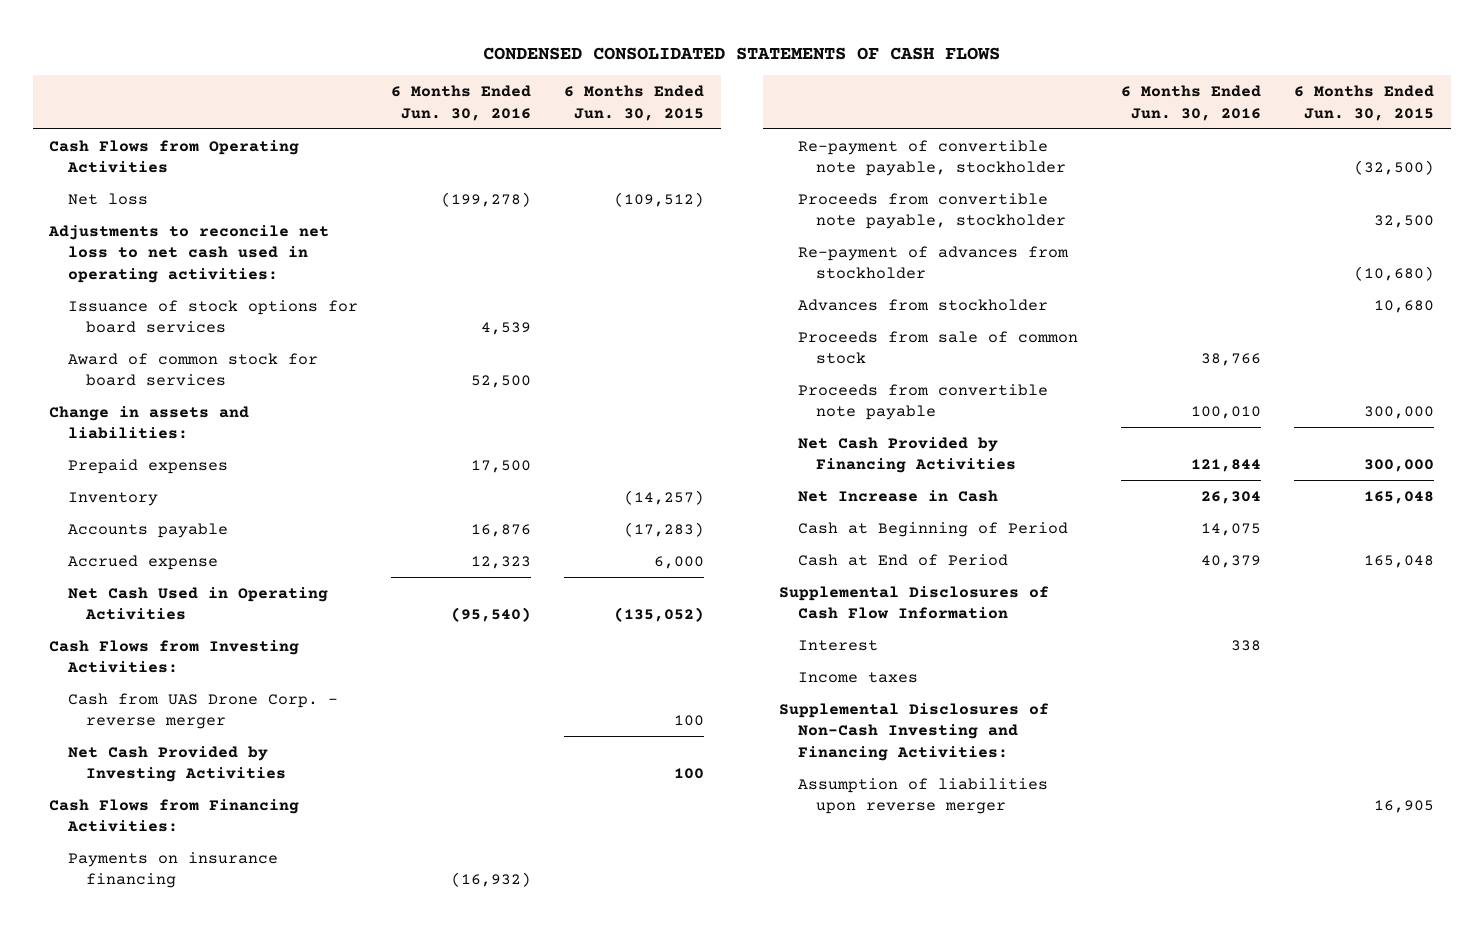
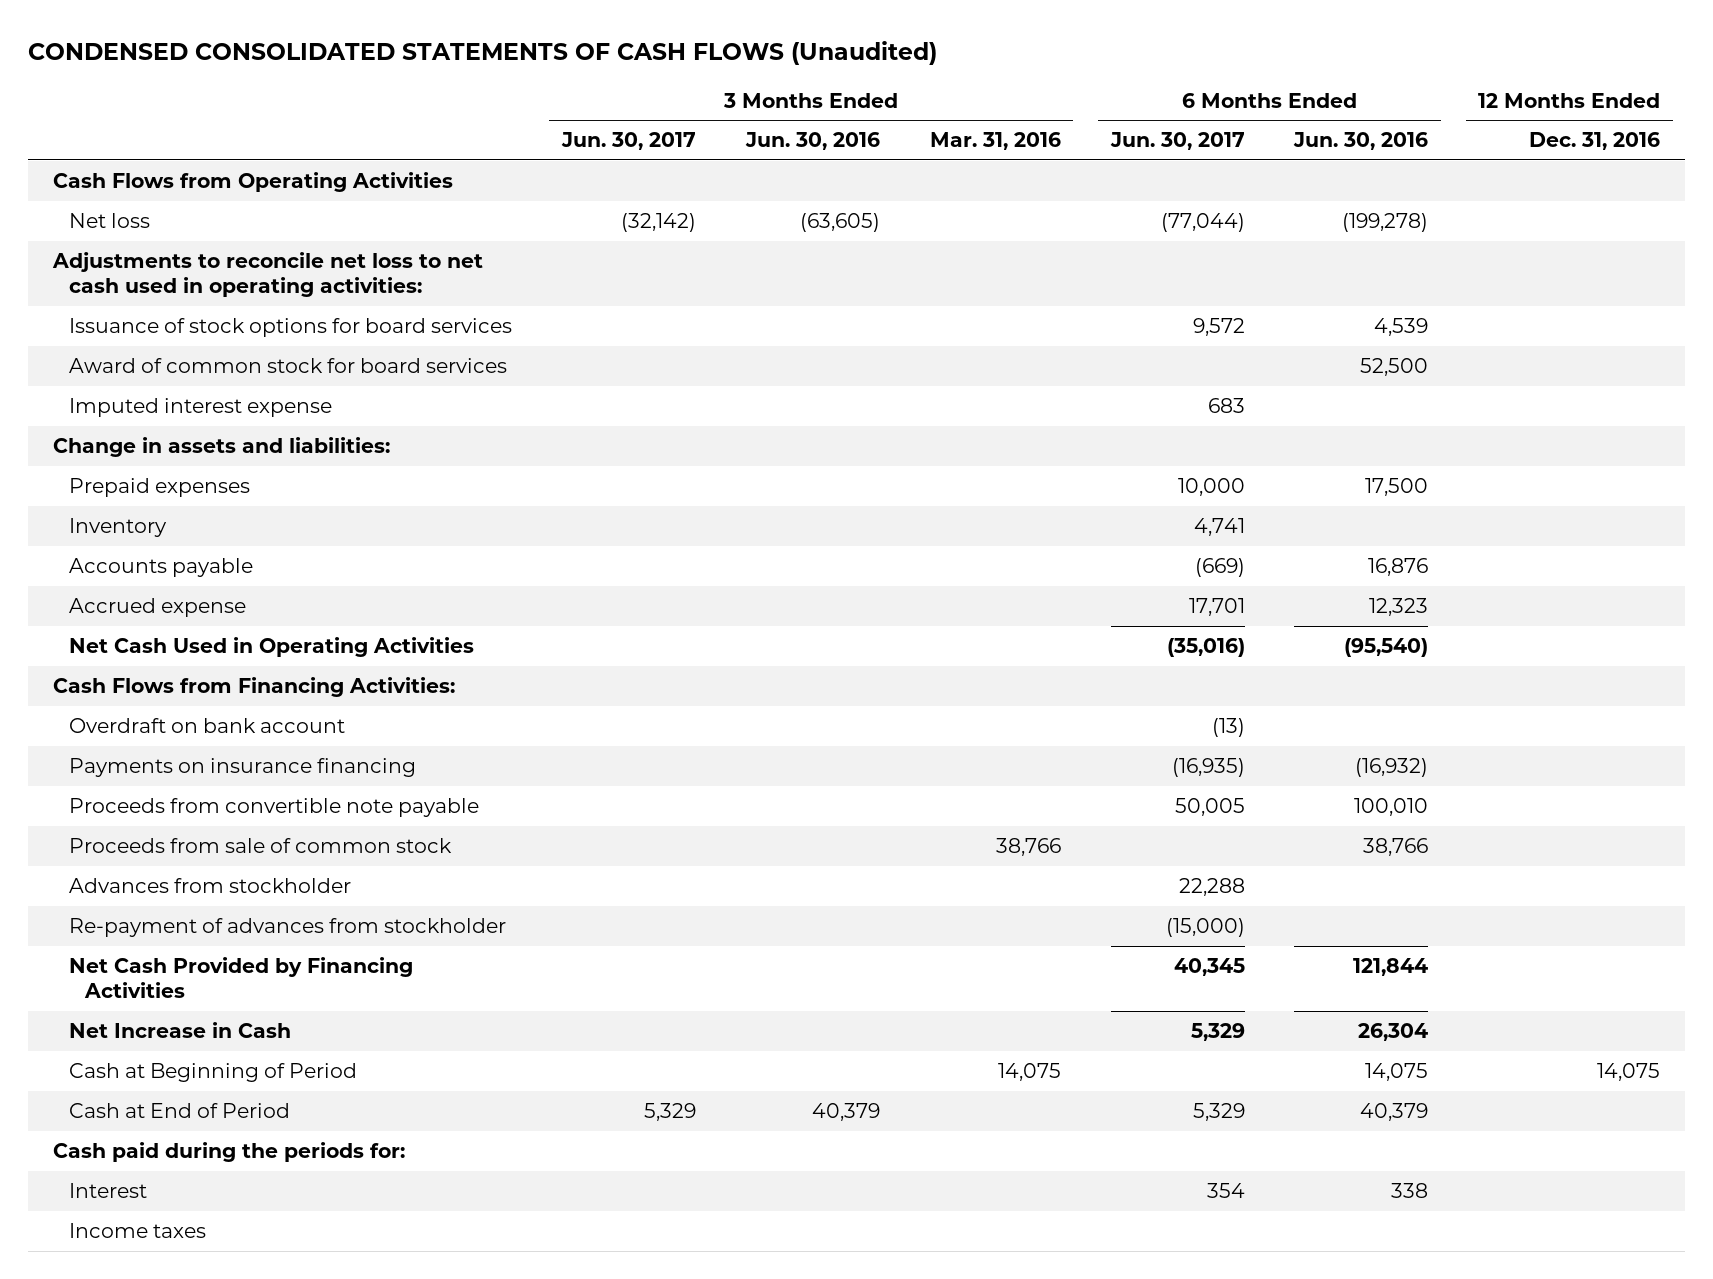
- CONDENSED CONSOLIDATED STATEMENTS OF CASH FLOWS
+ CONDENSED CONSOLIDATED STATEMENTS OF CASH FLOWS (Unaudited)
- | 6 Months Ended Jun. 30, 2016 | 6 Months Ended Jun. 30, 2015
+ | 3 Months Ended Jun. 30, 2017 | 3 Months Ended Jun. 30, 2016 | 3 Months Ended Mar. 31, 2016 | 6 Months Ended Jun. 30, 2017 | 6 Months Ended Jun. 30, 2016 | 12 Months Ended Dec. 31, 2016
+ Imputed interest expense | | | | 683 | |
- Cash Flows from Investing Activities:
- Cash from UAS Drone Corp. - reverse merger | | 100
- Net Cash Provided by Investing Activities | | 100
+ Overdraft on bank account | | | | (13) | |
- Re-payment of convertible note payable, stockholder | | (32,500)
- Proceeds from convertible note payable, stockholder | | 32,500
moved down: Proceeds from sale of common stock | | | 38,766 | | 38,766 |
moved down: Advances from stockholder | | | | 22,288 | |
moved down: Re-payment of advances from stockholder | | | | (15,000) | |
- Supplemental Disclosures of Cash Flow Information
+ Cash paid during the periods for:
- Supplemental Disclosures of Non-Cash Investing and Financing Activities:
- Assumption of liabilities upon reverse merger | | 16,905

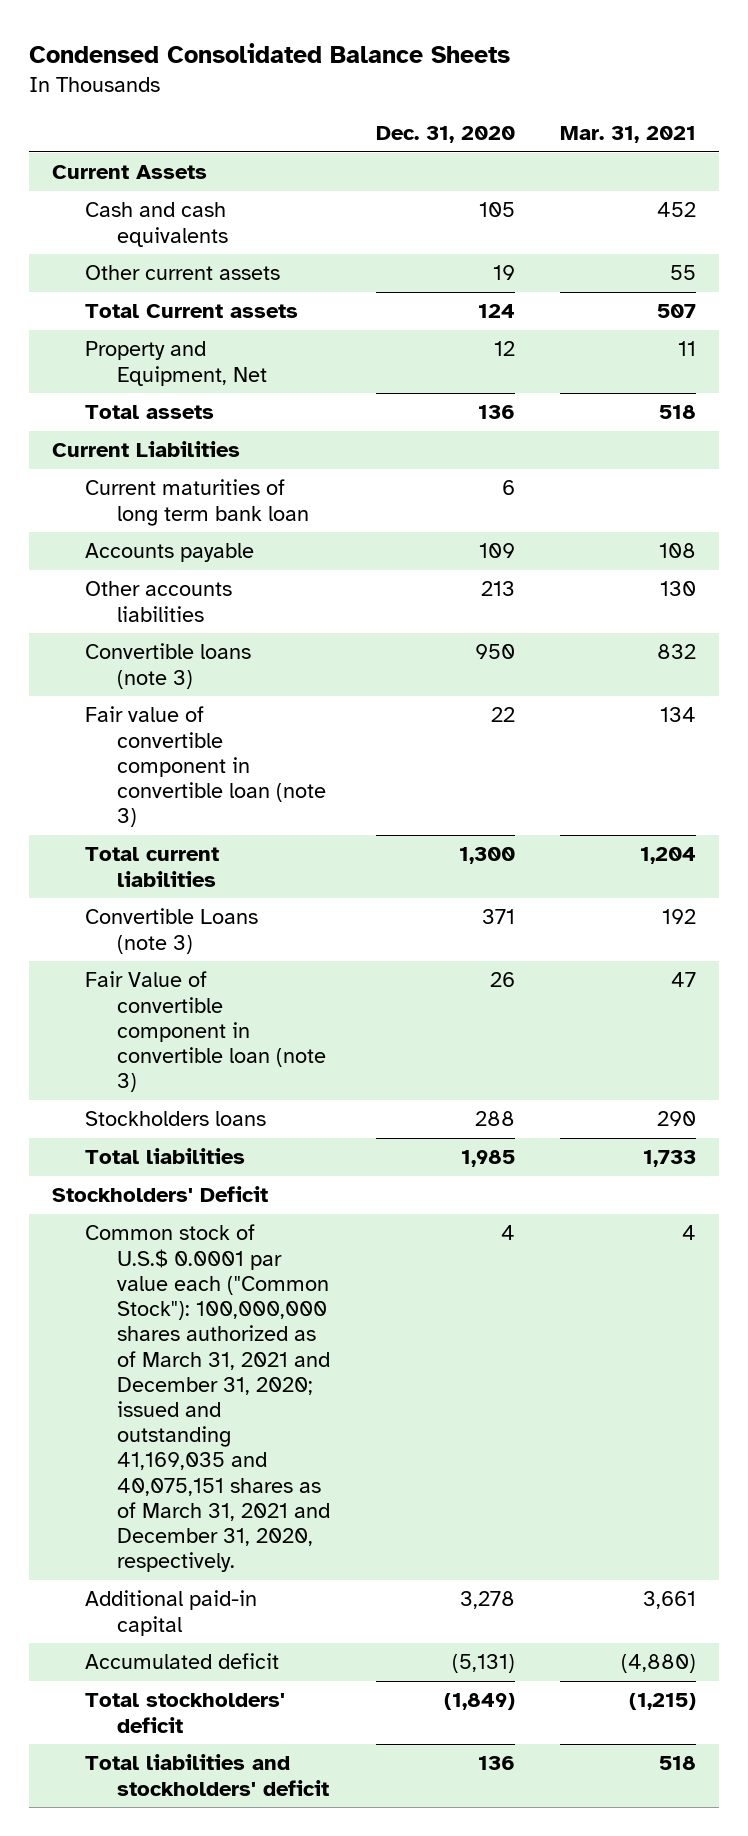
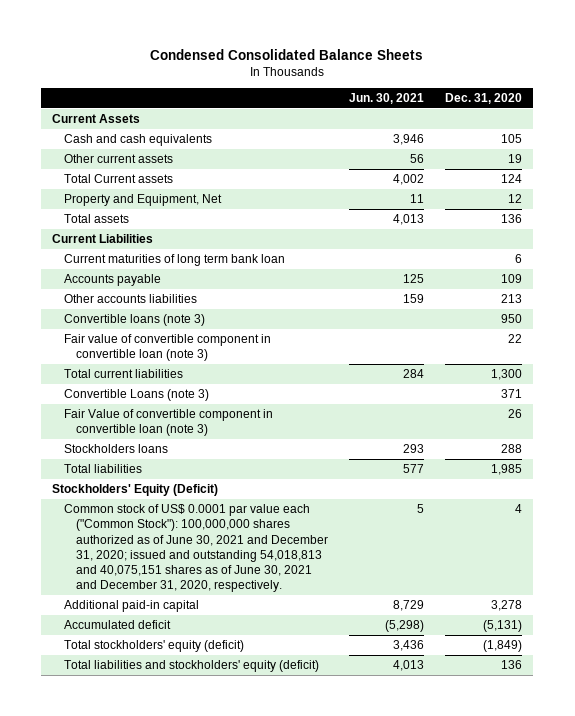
- | Dec. 31, 2020 | Mar. 31, 2021
+ | Jun. 30, 2021 | Dec. 31, 2020
- Stockholders' Deficit
- Common stock of U.S.$ 0.0001 par value each ("Common Stock"): 100,000,000 shares authorized as of March 31, 2021 and December 31, 2020; issued and outstanding 41,169,035 and 40,075,151 shares as of March 31, 2021 and December 31, 2020, respectively. | 4 | 4
+ Stockholders' Equity (Deficit)
+ Common stock of US$ 0.0001 par value each ("Common Stock"): 100,000,000 shares authorized as of June 30, 2021 and December 31, 2020; issued and outstanding 54,018,813 and 40,075,151 shares as of June 30, 2021 and December 31, 2020, respectively. | 5 | 4
- Total stockholders' deficit | (1,849) | (1,215)
- Total liabilities and stockholders' deficit | 136 | 518
+ Total stockholders' equity (deficit) | 3,436 | (1,849)
+ Total liabilities and stockholders' equity (deficit) | 4,013 | 136

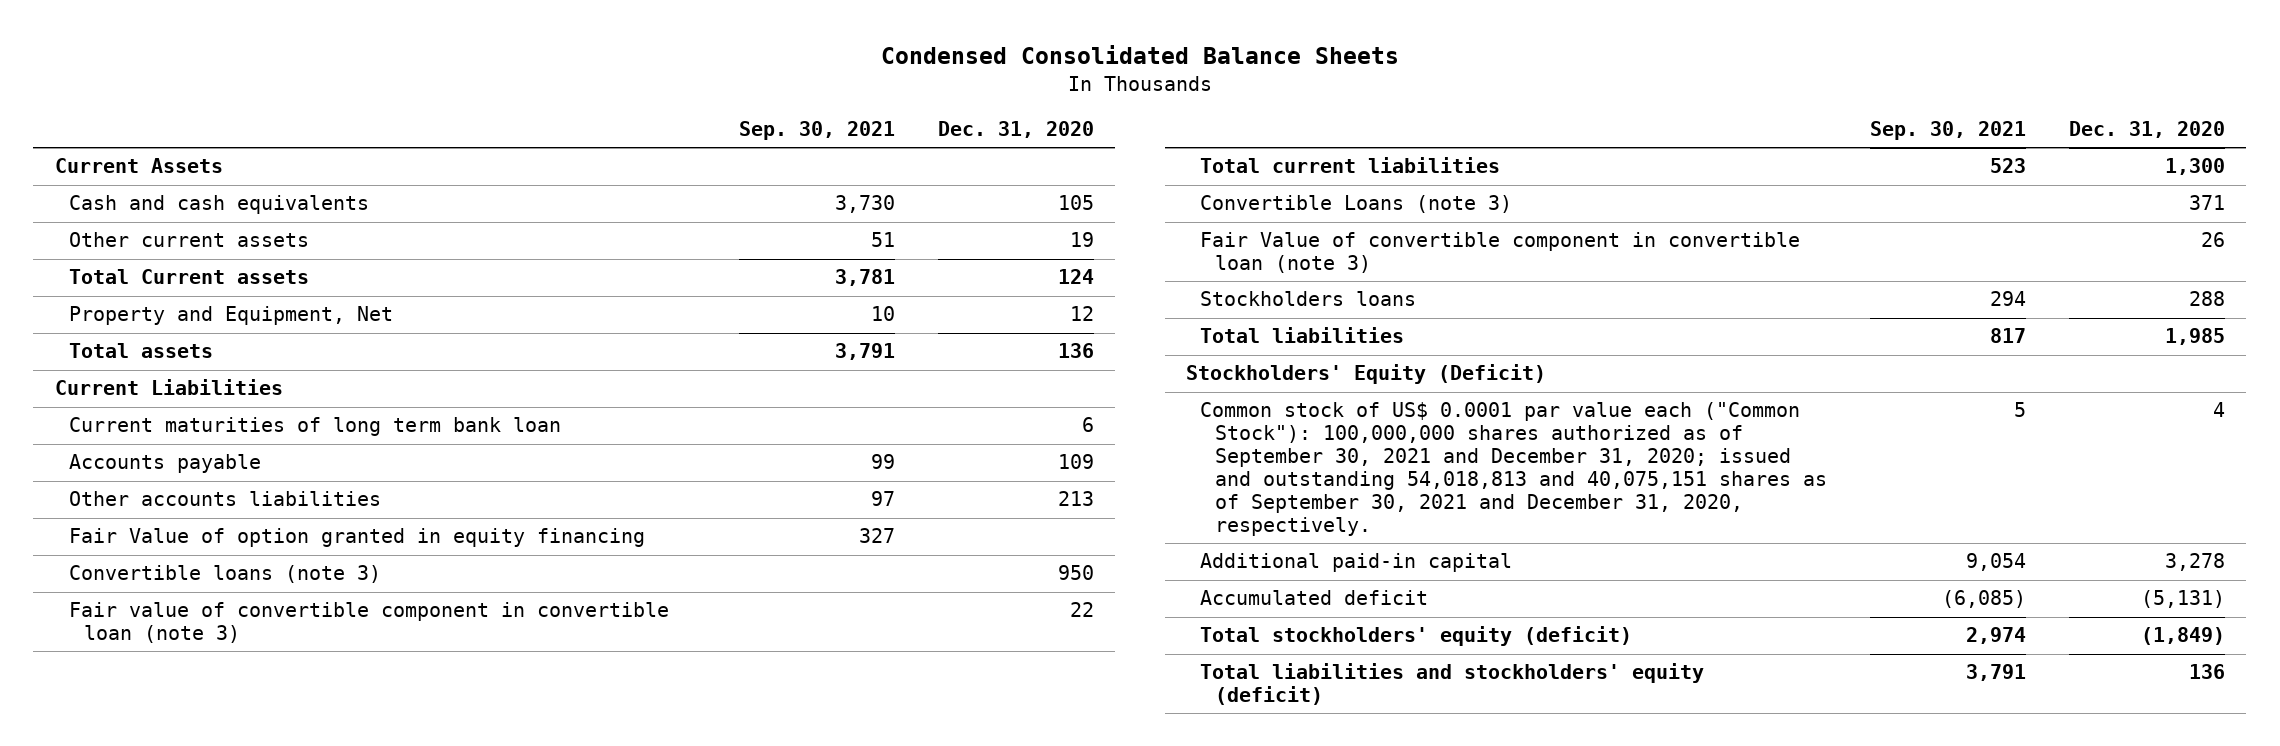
- | Jun. 30, 2021 | Dec. 31, 2020
+ | Sep. 30, 2021 | Dec. 31, 2020
+ Fair Value of option granted in equity financing | 327 |
- Common stock of US$ 0.0001 par value each ("Common Stock"): 100,000,000 shares authorized as of June 30, 2021 and December 31, 2020; issued and outstanding 54,018,813 and 40,075,151 shares as of June 30, 2021 and December 31, 2020, respectively. | 5 | 4
+ Common stock of US$ 0.0001 par value each ("Common Stock"): 100,000,000 shares authorized as of September 30, 2021 and December 31, 2020; issued and outstanding 54,018,813 and 40,075,151 shares as of September 30, 2021 and December 31, 2020, respectively. | 5 | 4

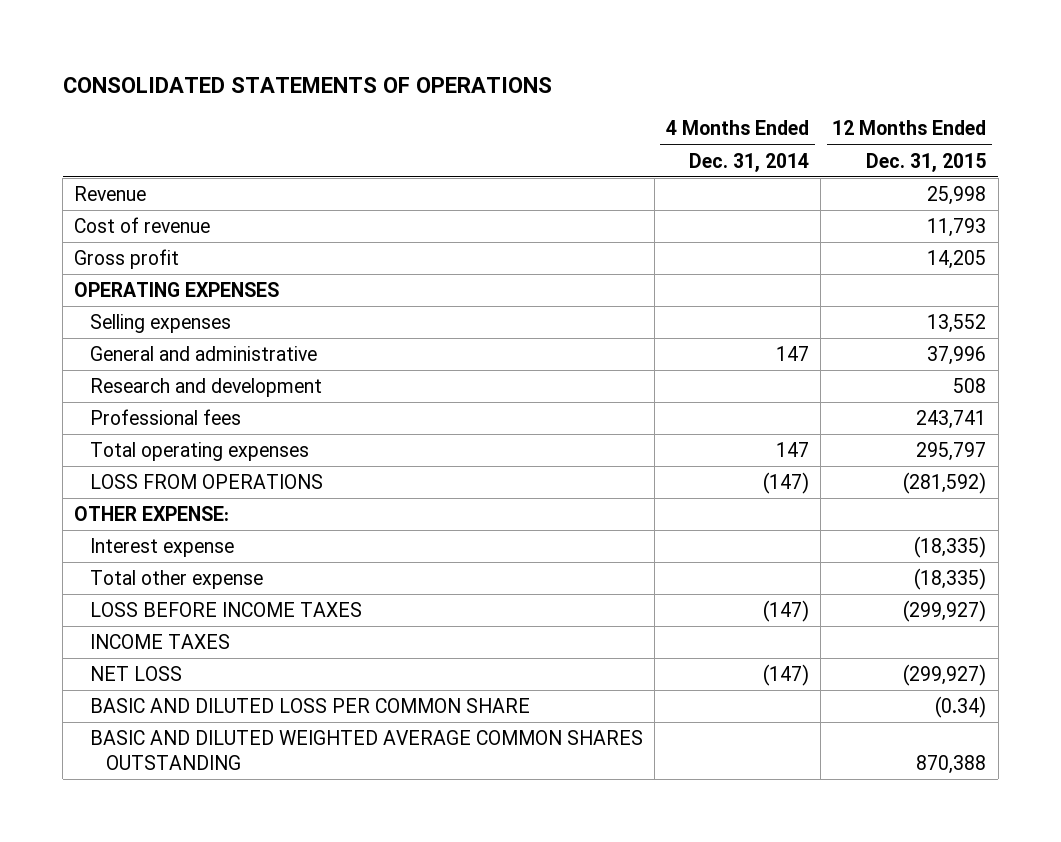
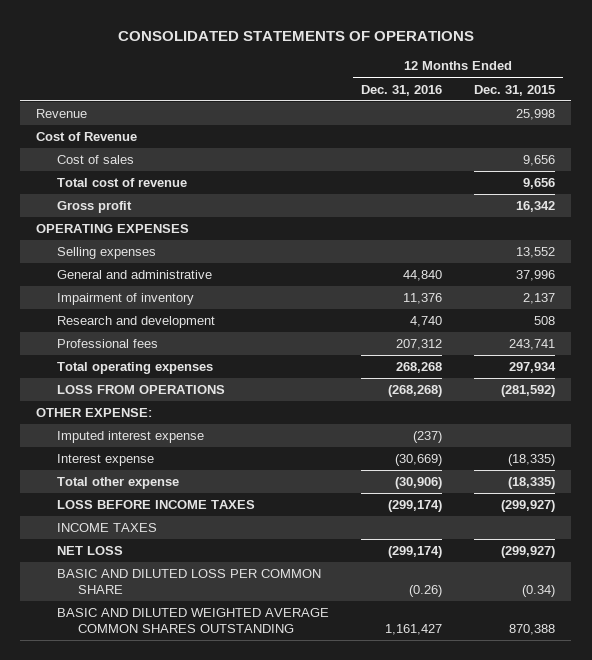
- | 4 Months Ended Dec. 31, 2014 | 12 Months Ended Dec. 31, 2015
+ | 12 Months Ended Dec. 31, 2016 | 12 Months Ended Dec. 31, 2015
- Cost of revenue | | 11,793
- Gross profit | | 14,205
+ Cost of Revenue
+ Cost of sales | | 9,656
+ Total cost of revenue | | 9,656
+ Gross profit | | 16,342
+ Impairment of inventory | 11,376 | 2,137
- Total operating expenses | 147 | 295,797
+ Total operating expenses | 268,268 | 297,934
+ Imputed interest expense | (237) |

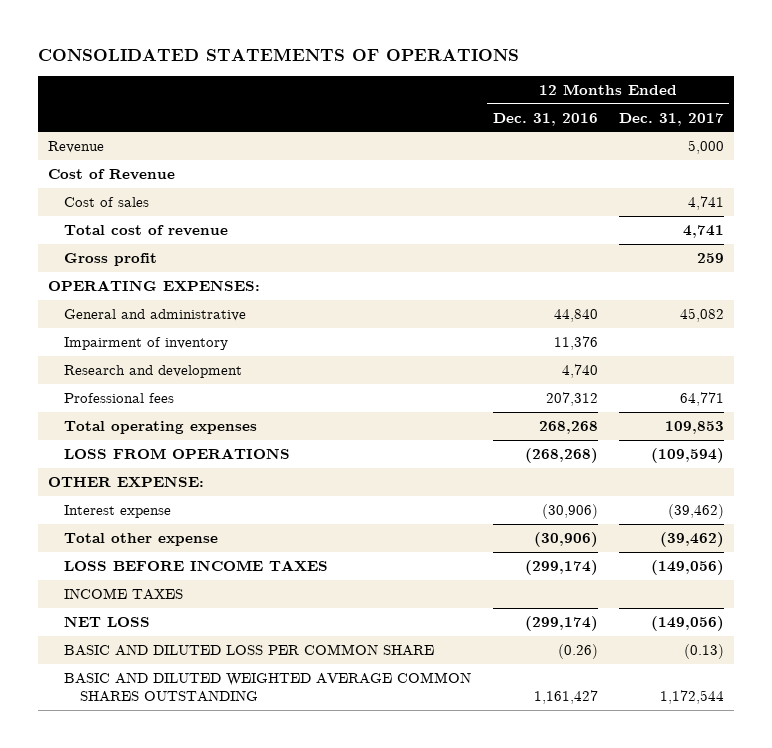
- | 12 Months Ended Dec. 31, 2016 | 12 Months Ended Dec. 31, 2015
+ | 12 Months Ended Dec. 31, 2016 | 12 Months Ended Dec. 31, 2017
- OPERATING EXPENSES
- Selling expenses | | 13,552
+ OPERATING EXPENSES:
- Imputed interest expense | (237) |
- Interest expense | (30,669) | (18,335)
+ Interest expense | (30,906) | (39,462)

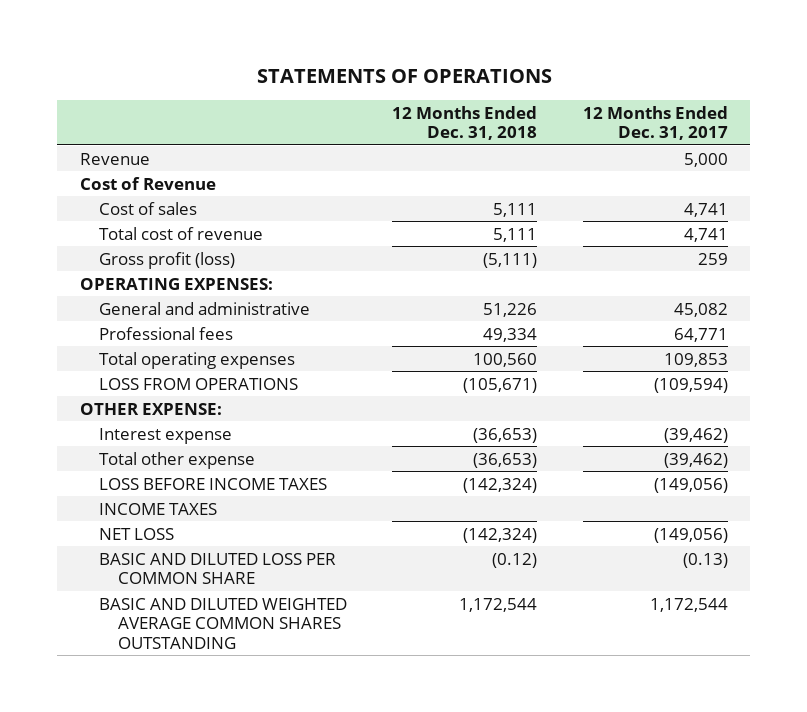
- CONSOLIDATED STATEMENTS OF OPERATIONS
+ STATEMENTS OF OPERATIONS
- | 12 Months Ended Dec. 31, 2016 | 12 Months Ended Dec. 31, 2017
+ | 12 Months Ended Dec. 31, 2018 | 12 Months Ended Dec. 31, 2017
- Gross profit | | 259
+ Gross profit (loss) | (5,111) | 259
- Impairment of inventory | 11,376 |
- Research and development | 4,740 |

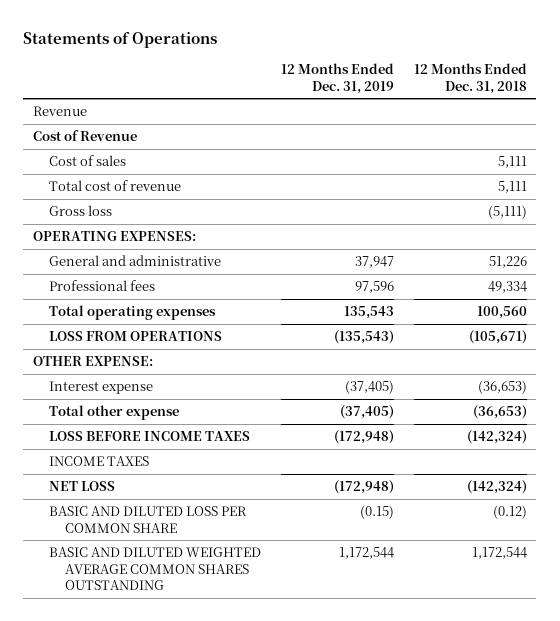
- STATEMENTS OF OPERATIONS
+ Statements of Operations
- | 12 Months Ended Dec. 31, 2018 | 12 Months Ended Dec. 31, 2017
+ | 12 Months Ended Dec. 31, 2019 | 12 Months Ended Dec. 31, 2018
- Gross profit (loss) | (5,111) | 259
+ Gross loss | | (5,111)

